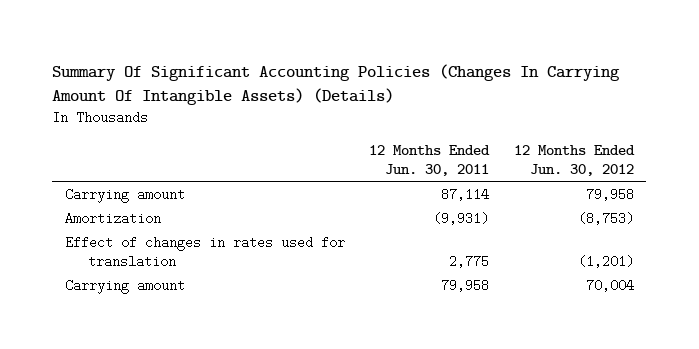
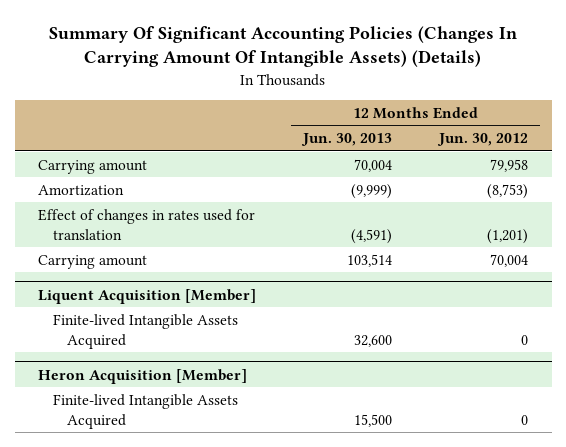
- | 12 Months Ended Jun. 30, 2011 | 12 Months Ended Jun. 30, 2012
+ | 12 Months Ended Jun. 30, 2013 | 12 Months Ended Jun. 30, 2012
+ Liquent Acquisition [Member]
+ Finite-lived Intangible Assets Acquired | 32,600 | 0
+ Heron Acquisition [Member]
+ Finite-lived Intangible Assets Acquired | 15,500 | 0

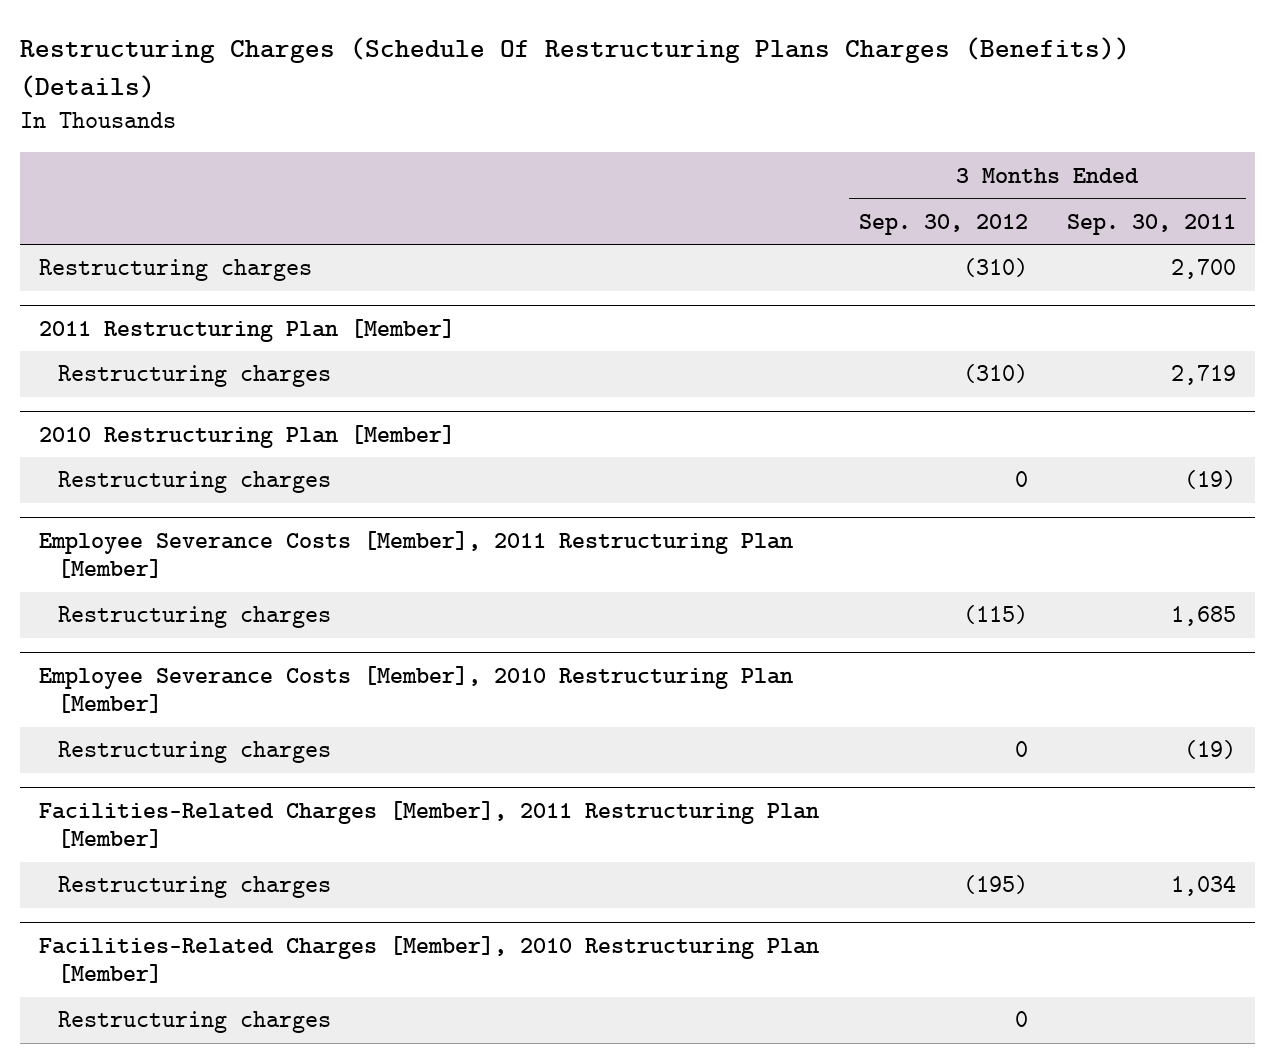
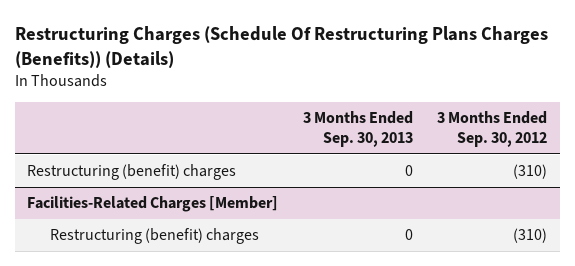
- | 3 Months Ended Sep. 30, 2012 | 3 Months Ended Sep. 30, 2011
+ | 3 Months Ended Sep. 30, 2013 | 3 Months Ended Sep. 30, 2012
- Restructuring charges | (310) | 2,700
- 2011 Restructuring Plan [Member]
- Restructuring charges | (310) | 2,719
- 2010 Restructuring Plan [Member]
- Restructuring charges | 0 | (19)
- Employee Severance Costs [Member], 2011 Restructuring Plan [Member]
- Restructuring charges | (115) | 1,685
- Employee Severance Costs [Member], 2010 Restructuring Plan [Member]
- Restructuring charges | 0 | (19)
- Facilities-Related Charges [Member], 2011 Restructuring Plan [Member]
- Restructuring charges | (195) | 1,034
- Facilities-Related Charges [Member], 2010 Restructuring Plan [Member]
- Restructuring charges | 0 |
+ Restructuring (benefit) charges | 0 | (310)
+ Facilities-Related Charges [Member]
+ Restructuring (benefit) charges | 0 | (310)

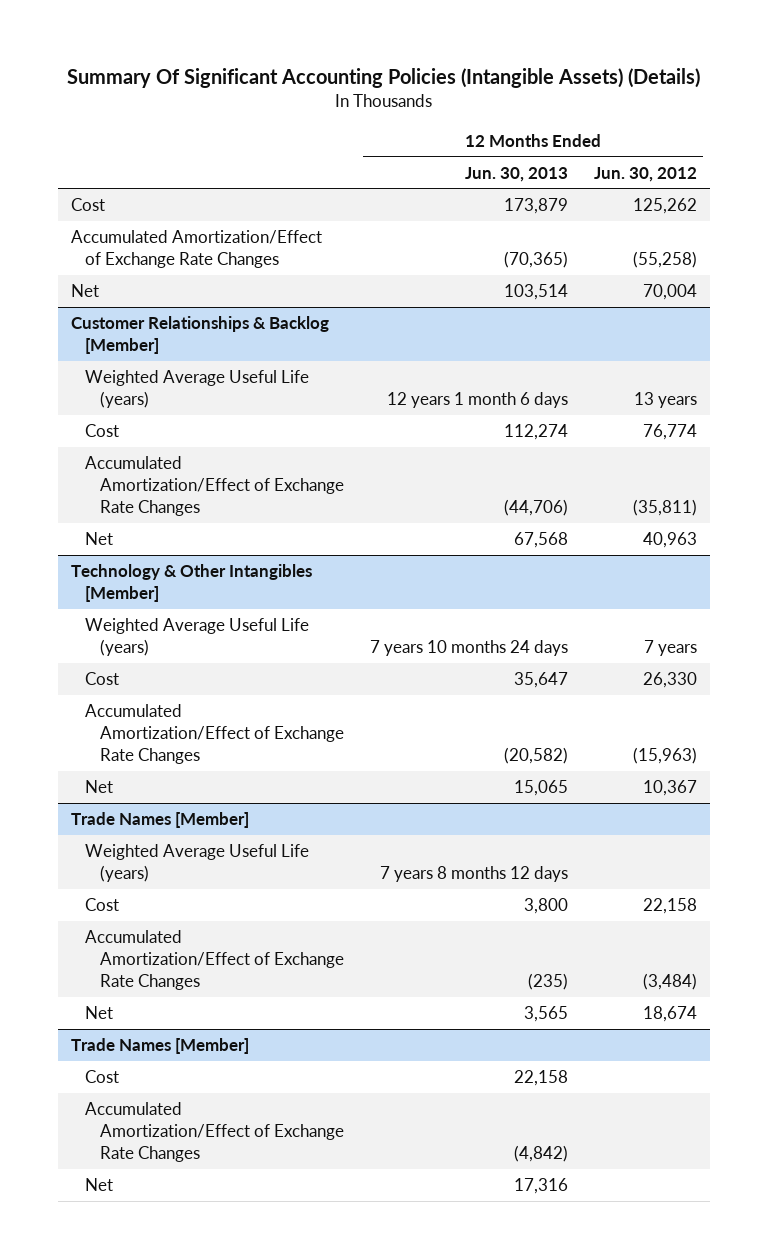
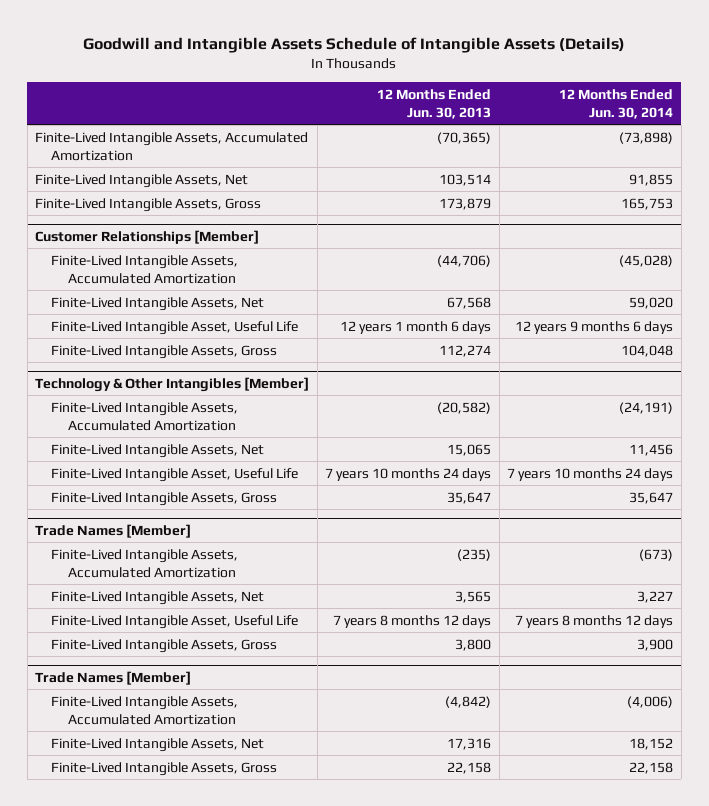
- Summary Of Significant Accounting Policies (Intangible Assets) (Details)
+ Goodwill and Intangible Assets Schedule of Intangible Assets (Details)
- | 12 Months Ended Jun. 30, 2013 | 12 Months Ended Jun. 30, 2012
+ | 12 Months Ended Jun. 30, 2013 | 12 Months Ended Jun. 30, 2014
- Cost | 173,879 | 125,262
- Accumulated Amortization/Effect of Exchange Rate Changes | (70,365) | (55,258)
- Net | 103,514 | 70,004
- Customer Relationships & Backlog [Member]
- Weighted Average Useful Life (years) | 12 years 1 month 6 days | 13 years
- Cost | 112,274 | 76,774
- Accumulated Amortization/Effect of Exchange Rate Changes | (44,706) | (35,811)
- Net | 67,568 | 40,963
+ Finite-Lived Intangible Assets, Accumulated Amortization | (70,365) | (73,898)
+ Finite-Lived Intangible Assets, Net | 103,514 | 91,855
+ Finite-Lived Intangible Assets, Gross | 173,879 | 165,753
+ Customer Relationships [Member]
+ Finite-Lived Intangible Assets, Accumulated Amortization | (44,706) | (45,028)
+ Finite-Lived Intangible Assets, Net | 67,568 | 59,020
+ Finite-Lived Intangible Asset, Useful Life | 12 years 1 month 6 days | 12 years 9 months 6 days
+ Finite-Lived Intangible Assets, Gross | 112,274 | 104,048
@ Technology & Other Intangibles [Member]
- Weighted Average Useful Life (years) | 7 years 10 months 24 days | 7 years
- Cost | 35,647 | 26,330
- Accumulated Amortization/Effect of Exchange Rate Changes | (20,582) | (15,963)
- Net | 15,065 | 10,367
+ Finite-Lived Intangible Assets, Accumulated Amortization | (20,582) | (24,191)
+ Finite-Lived Intangible Assets, Net | 15,065 | 11,456
+ Finite-Lived Intangible Asset, Useful Life | 7 years 10 months 24 days | 7 years 10 months 24 days
+ Finite-Lived Intangible Assets, Gross | 35,647 | 35,647
@ Trade Names [Member]
- Weighted Average Useful Life (years) | 7 years 8 months 12 days |
- Cost | 3,800 | 22,158
- Accumulated Amortization/Effect of Exchange Rate Changes | (235) | (3,484)
- Net | 3,565 | 18,674
+ Finite-Lived Intangible Assets, Accumulated Amortization | (235) | (673)
+ Finite-Lived Intangible Assets, Net | 3,565 | 3,227
+ Finite-Lived Intangible Asset, Useful Life | 7 years 8 months 12 days | 7 years 8 months 12 days
+ Finite-Lived Intangible Assets, Gross | 3,800 | 3,900
- Cost | 22,158 |
- Accumulated Amortization/Effect of Exchange Rate Changes | (4,842) |
- Net | 17,316 |
+ Finite-Lived Intangible Assets, Accumulated Amortization | (4,842) | (4,006)
+ Finite-Lived Intangible Assets, Net | 17,316 | 18,152
+ Finite-Lived Intangible Assets, Gross | 22,158 | 22,158

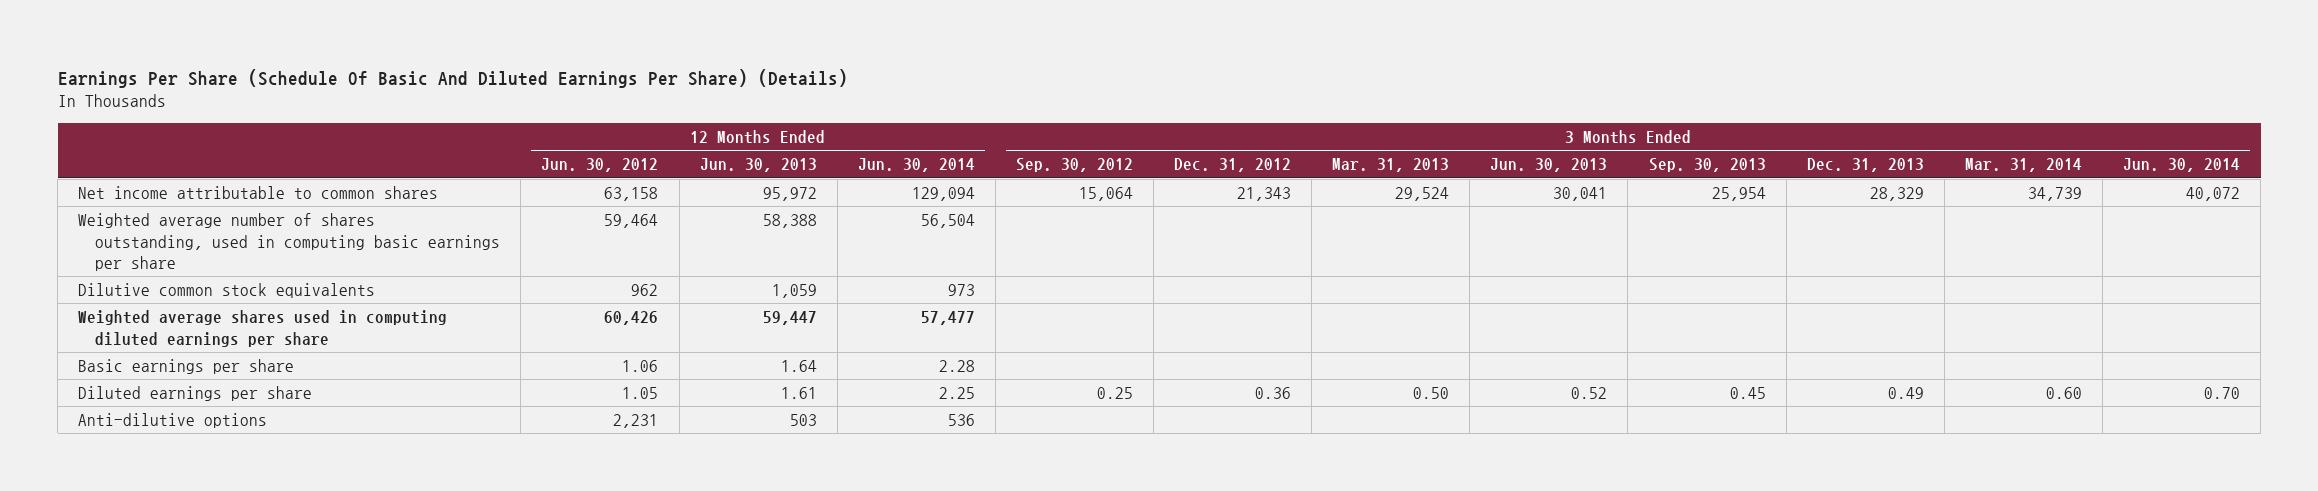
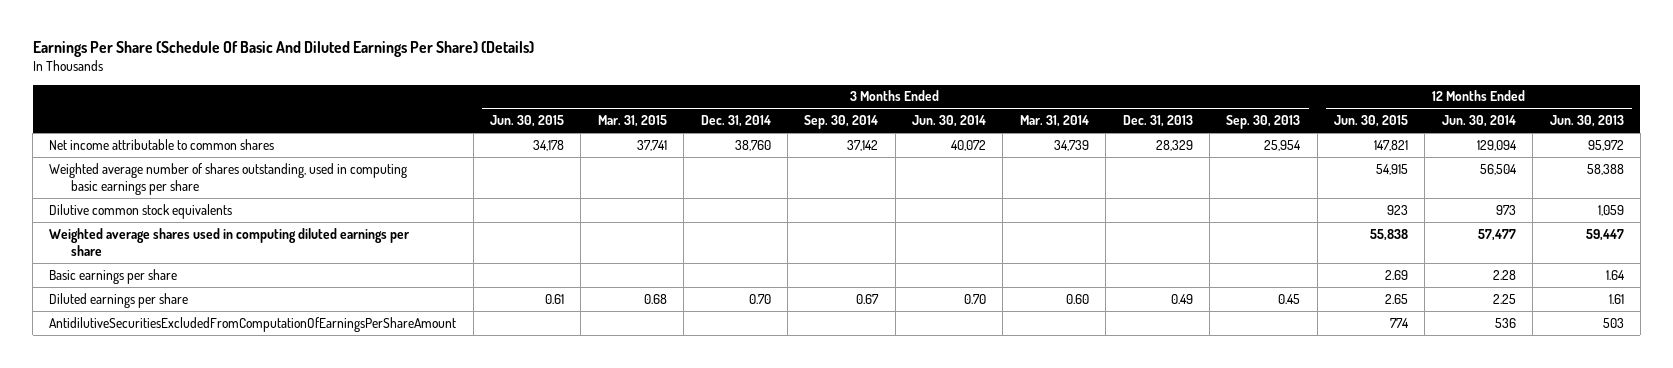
- | 12 Months Ended Jun. 30, 2012 | 12 Months Ended Jun. 30, 2013 | 12 Months Ended Jun. 30, 2014 | 3 Months Ended Sep. 30, 2012 | 3 Months Ended Dec. 31, 2012 | 3 Months Ended Mar. 31, 2013 | 3 Months Ended Jun. 30, 2013 | 3 Months Ended Sep. 30, 2013 | 3 Months Ended Dec. 31, 2013 | 3 Months Ended Mar. 31, 2014 | 3 Months Ended Jun. 30, 2014
+ | 3 Months Ended Jun. 30, 2015 | 3 Months Ended Mar. 31, 2015 | 3 Months Ended Dec. 31, 2014 | 3 Months Ended Sep. 30, 2014 | 3 Months Ended Jun. 30, 2014 | 3 Months Ended Mar. 31, 2014 | 3 Months Ended Dec. 31, 2013 | 3 Months Ended Sep. 30, 2013 | 12 Months Ended Jun. 30, 2015 | 12 Months Ended Jun. 30, 2014 | 12 Months Ended Jun. 30, 2013
- Anti-dilutive options | 2,231 | 503 | 536 | | | | | | | |
+ AntidilutiveSecuritiesExcludedFromComputationOfEarningsPerShareAmount | | | | | | | | | 774 | 536 | 503

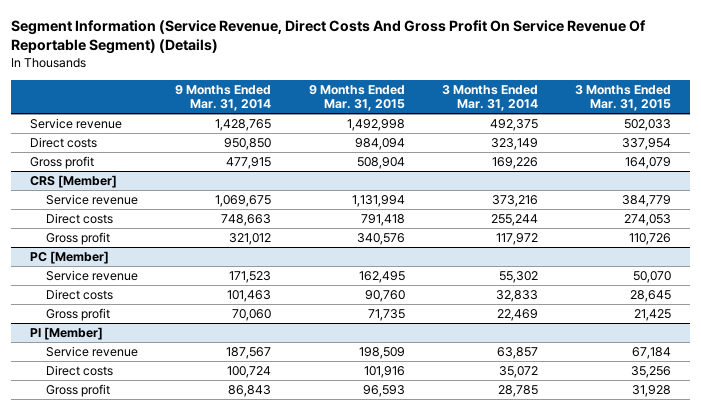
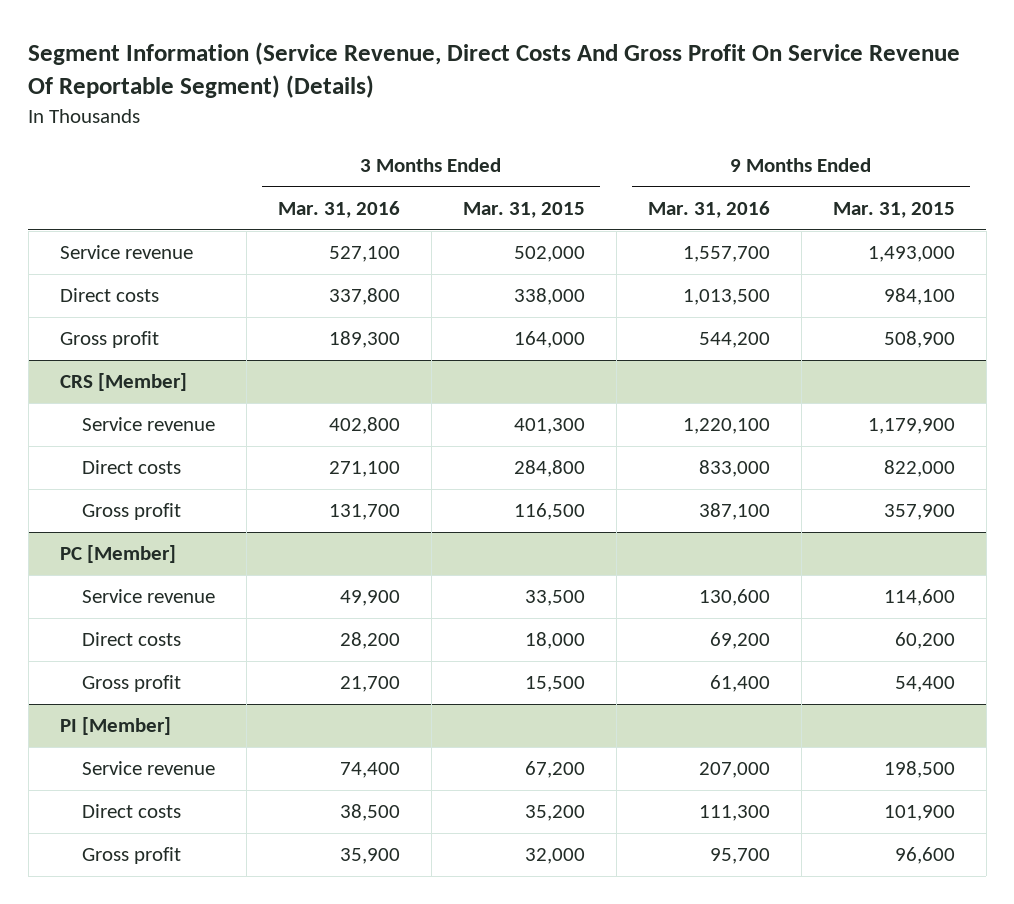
- | 9 Months Ended Mar. 31, 2014 | 9 Months Ended Mar. 31, 2015 | 3 Months Ended Mar. 31, 2014 | 3 Months Ended Mar. 31, 2015
+ | 3 Months Ended Mar. 31, 2016 | 3 Months Ended Mar. 31, 2015 | 9 Months Ended Mar. 31, 2016 | 9 Months Ended Mar. 31, 2015
- Service revenue | 1,428,765 | 1,492,998 | 492,375 | 502,033
- Direct costs | 950,850 | 984,094 | 323,149 | 337,954
- Gross profit | 477,915 | 508,904 | 169,226 | 164,079
+ Service revenue | 527,100 | 502,000 | 1,557,700 | 1,493,000
+ Direct costs | 337,800 | 338,000 | 1,013,500 | 984,100
+ Gross profit | 189,300 | 164,000 | 544,200 | 508,900
@ CRS [Member]
- Service revenue | 1,069,675 | 1,131,994 | 373,216 | 384,779
- Direct costs | 748,663 | 791,418 | 255,244 | 274,053
- Gross profit | 321,012 | 340,576 | 117,972 | 110,726
+ Service revenue | 402,800 | 401,300 | 1,220,100 | 1,179,900
+ Direct costs | 271,100 | 284,800 | 833,000 | 822,000
+ Gross profit | 131,700 | 116,500 | 387,100 | 357,900
@ PC [Member]
- Service revenue | 171,523 | 162,495 | 55,302 | 50,070
- Direct costs | 101,463 | 90,760 | 32,833 | 28,645
- Gross profit | 70,060 | 71,735 | 22,469 | 21,425
+ Service revenue | 49,900 | 33,500 | 130,600 | 114,600
+ Direct costs | 28,200 | 18,000 | 69,200 | 60,200
+ Gross profit | 21,700 | 15,500 | 61,400 | 54,400
@ PI [Member]
- Service revenue | 187,567 | 198,509 | 63,857 | 67,184
- Direct costs | 100,724 | 101,916 | 35,072 | 35,256
- Gross profit | 86,843 | 96,593 | 28,785 | 31,928
+ Service revenue | 74,400 | 67,200 | 207,000 | 198,500
+ Direct costs | 38,500 | 35,200 | 111,300 | 101,900
+ Gross profit | 35,900 | 32,000 | 95,700 | 96,600

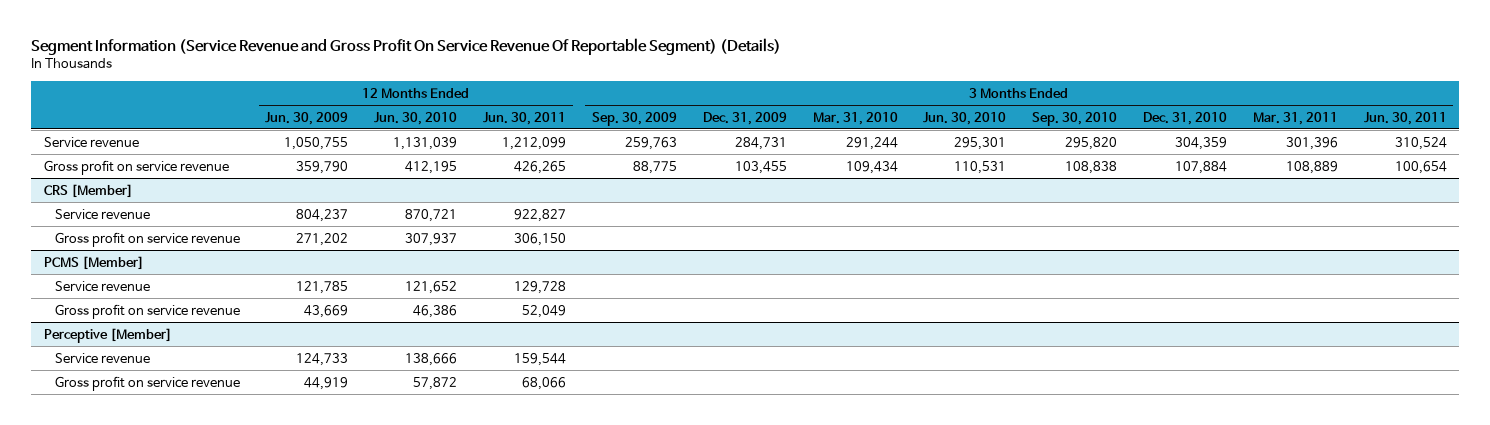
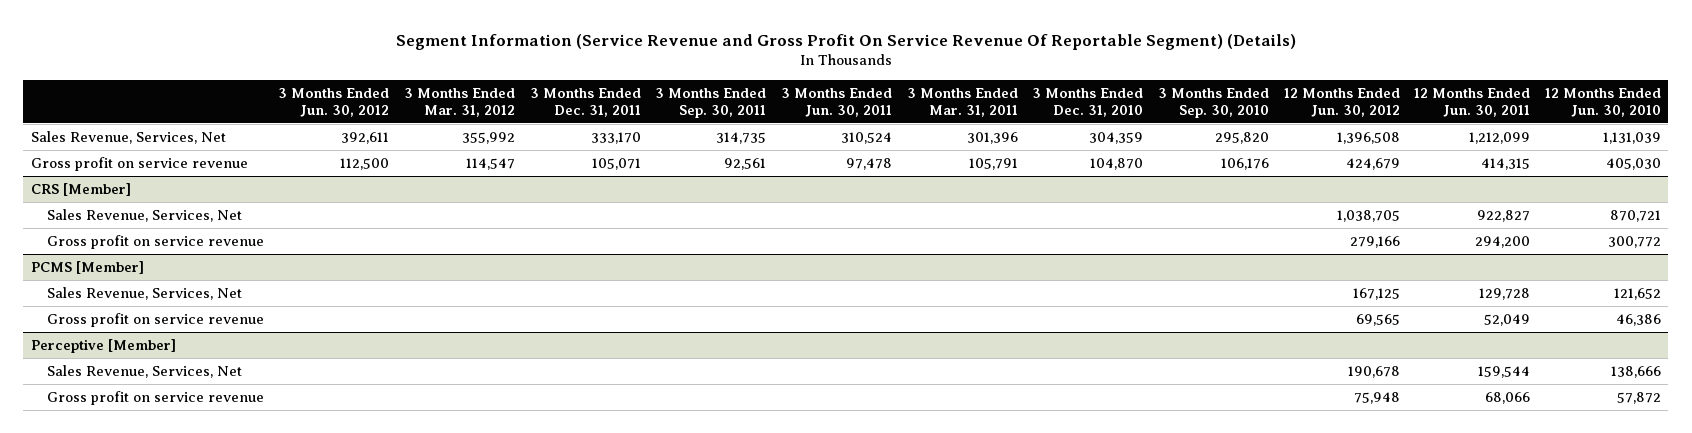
- | 12 Months Ended Jun. 30, 2009 | 12 Months Ended Jun. 30, 2010 | 12 Months Ended Jun. 30, 2011 | 3 Months Ended Sep. 30, 2009 | 3 Months Ended Dec. 31, 2009 | 3 Months Ended Mar. 31, 2010 | 3 Months Ended Jun. 30, 2010 | 3 Months Ended Sep. 30, 2010 | 3 Months Ended Dec. 31, 2010 | 3 Months Ended Mar. 31, 2011 | 3 Months Ended Jun. 30, 2011
+ | 3 Months Ended Jun. 30, 2012 | 3 Months Ended Mar. 31, 2012 | 3 Months Ended Dec. 31, 2011 | 3 Months Ended Sep. 30, 2011 | 3 Months Ended Jun. 30, 2011 | 3 Months Ended Mar. 31, 2011 | 3 Months Ended Dec. 31, 2010 | 3 Months Ended Sep. 30, 2010 | 12 Months Ended Jun. 30, 2012 | 12 Months Ended Jun. 30, 2011 | 12 Months Ended Jun. 30, 2010
- Service revenue | 1,050,755 | 1,131,039 | 1,212,099 | 259,763 | 284,731 | 291,244 | 295,301 | 295,820 | 304,359 | 301,396 | 310,524
- Gross profit on service revenue | 359,790 | 412,195 | 426,265 | 88,775 | 103,455 | 109,434 | 110,531 | 108,838 | 107,884 | 108,889 | 100,654
+ Sales Revenue, Services, Net | 392,611 | 355,992 | 333,170 | 314,735 | 310,524 | 301,396 | 304,359 | 295,820 | 1,396,508 | 1,212,099 | 1,131,039
+ Gross profit on service revenue | 112,500 | 114,547 | 105,071 | 92,561 | 97,478 | 105,791 | 104,870 | 106,176 | 424,679 | 414,315 | 405,030
@ CRS [Member]
- Service revenue | 804,237 | 870,721 | 922,827 | | | | | | | |
- Gross profit on service revenue | 271,202 | 307,937 | 306,150 | | | | | | | |
+ Sales Revenue, Services, Net | | | | | | | | | 1,038,705 | 922,827 | 870,721
+ Gross profit on service revenue | | | | | | | | | 279,166 | 294,200 | 300,772
@ PCMS [Member]
- Service revenue | 121,785 | 121,652 | 129,728 | | | | | | | |
+ Sales Revenue, Services, Net | | | | | | | | | 167,125 | 129,728 | 121,652
@ Perceptive [Member]
- Service revenue | 124,733 | 138,666 | 159,544 | | | | | | | |
+ Sales Revenue, Services, Net | | | | | | | | | 190,678 | 159,544 | 138,666

